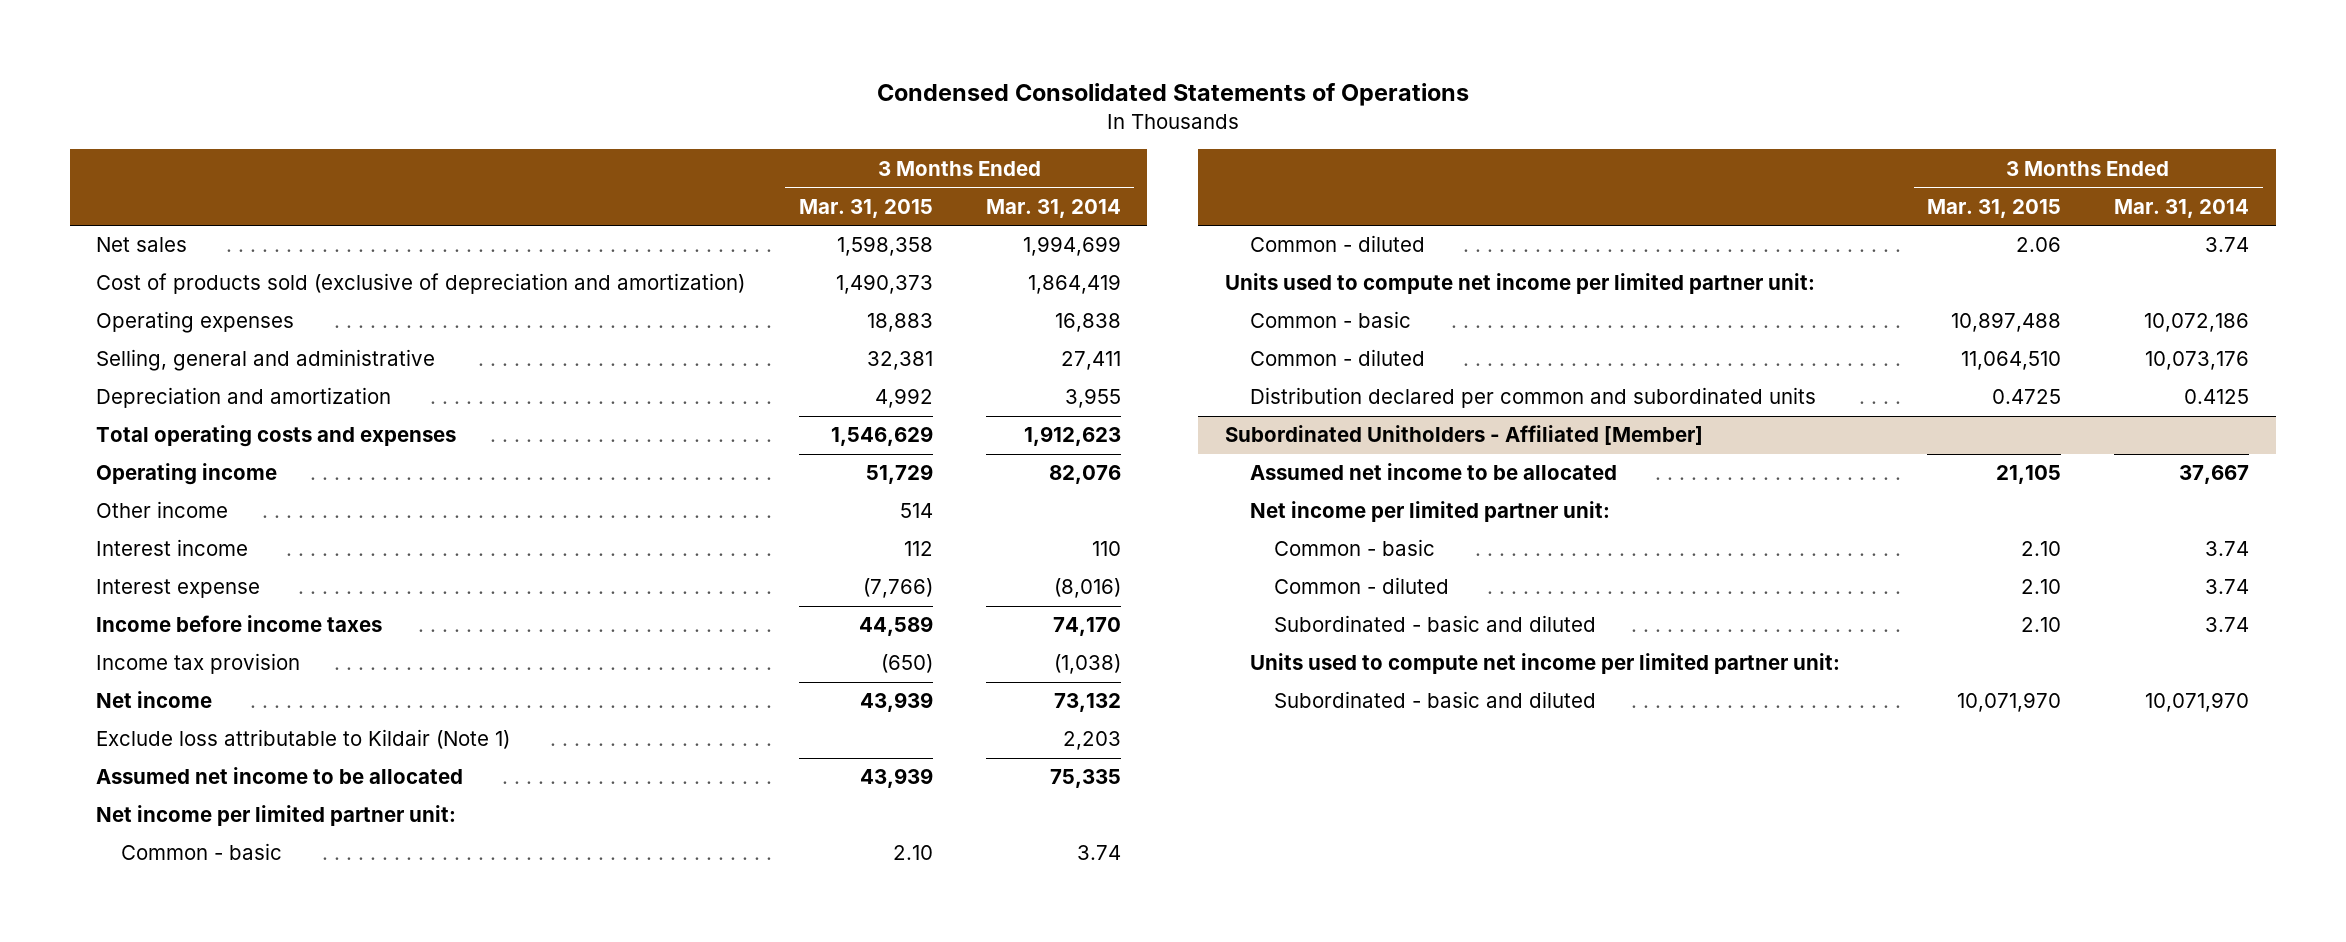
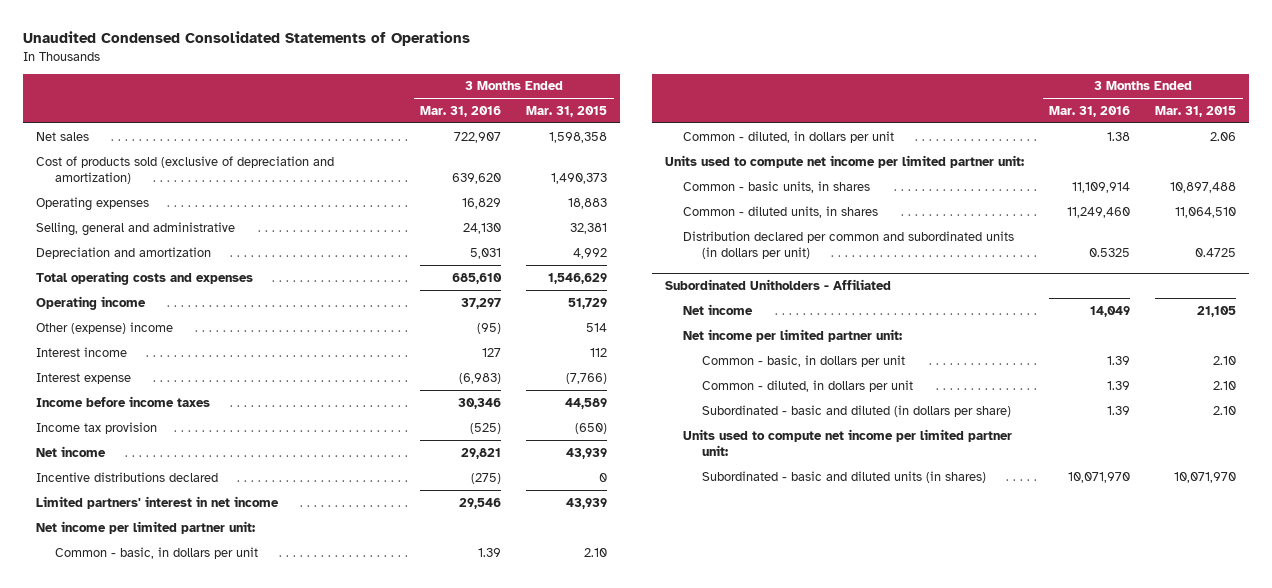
- Condensed Consolidated Statements of Operations
+ Unaudited Condensed Consolidated Statements of Operations
- | 3 Months Ended Mar. 31, 2015 | 3 Months Ended Mar. 31, 2014
+ | 3 Months Ended Mar. 31, 2016 | 3 Months Ended Mar. 31, 2015
- Other income | 514 |
+ Other (expense) income | (95) | 514
- Exclude loss attributable to Kildair (Note 1) | | 2,203
- Assumed net income to be allocated | 43,939 | 75,335
+ Incentive distributions declared | (275) | 0
+ Limited partners' interest in net income | 29,546 | 43,939
- Common - basic | 2.10 | 3.74
- Common - diluted | 2.06 | 3.74
+ Common - basic, in dollars per unit | 1.39 | 2.10
+ Common - diluted, in dollars per unit | 1.38 | 2.06
- Common - basic | 10,897,488 | 10,072,186
- Common - diluted | 11,064,510 | 10,073,176
- Distribution declared per common and subordinated units | 0.4725 | 0.4125
- Subordinated Unitholders - Affiliated [Member]
- Assumed net income to be allocated | 21,105 | 37,667
+ Common - basic units, in shares | 11,109,914 | 10,897,488
+ Common - diluted units, in shares | 11,249,460 | 11,064,510
+ Distribution declared per common and subordinated units (in dollars per unit) | 0.5325 | 0.4725
+ Subordinated Unitholders - Affiliated
+ Net income | 14,049 | 21,105
- Common - basic | 2.10 | 3.74
- Common - diluted | 2.10 | 3.74
- Subordinated - basic and diluted | 2.10 | 3.74
+ Common - basic, in dollars per unit | 1.39 | 2.10
+ Common - diluted, in dollars per unit | 1.39 | 2.10
+ Subordinated - basic and diluted (in dollars per share) | 1.39 | 2.10
- Subordinated - basic and diluted | 10,071,970 | 10,071,970
+ Subordinated - basic and diluted units (in shares) | 10,071,970 | 10,071,970

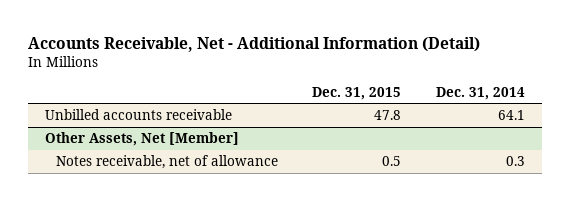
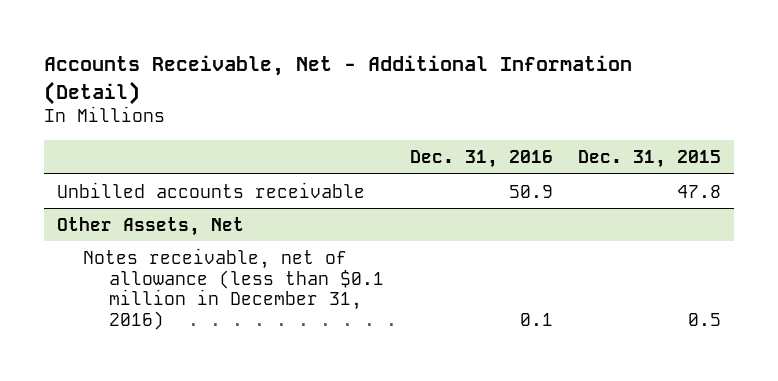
- | Dec. 31, 2015 | Dec. 31, 2014
+ | Dec. 31, 2016 | Dec. 31, 2015
- Other Assets, Net [Member]
- Notes receivable, net of allowance | 0.5 | 0.3
+ Other Assets, Net
+ Notes receivable, net of allowance (less than $0.1 million in December 31, 2016) | 0.1 | 0.5

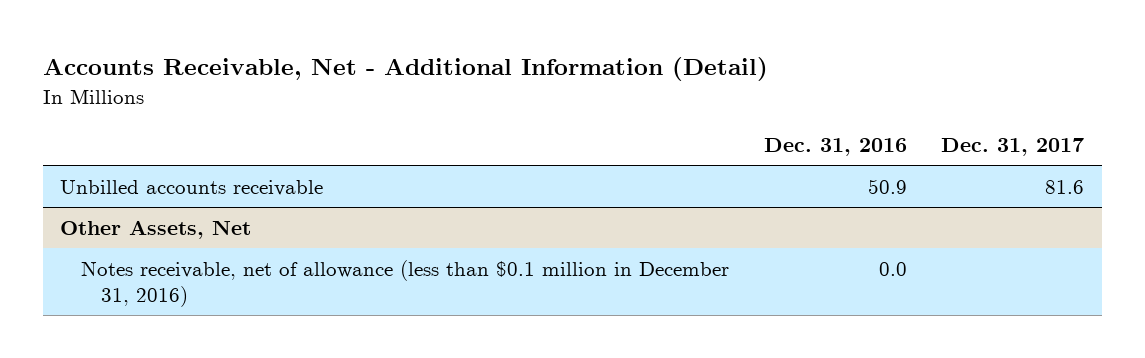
- | Dec. 31, 2016 | Dec. 31, 2015
+ | Dec. 31, 2016 | Dec. 31, 2017
@ Other Assets, Net
- Notes receivable, net of allowance (less than $0.1 million in December 31, 2016) | 0.1 | 0.5
+ Notes receivable, net of allowance (less than $0.1 million in December 31, 2016) | 0.0 |

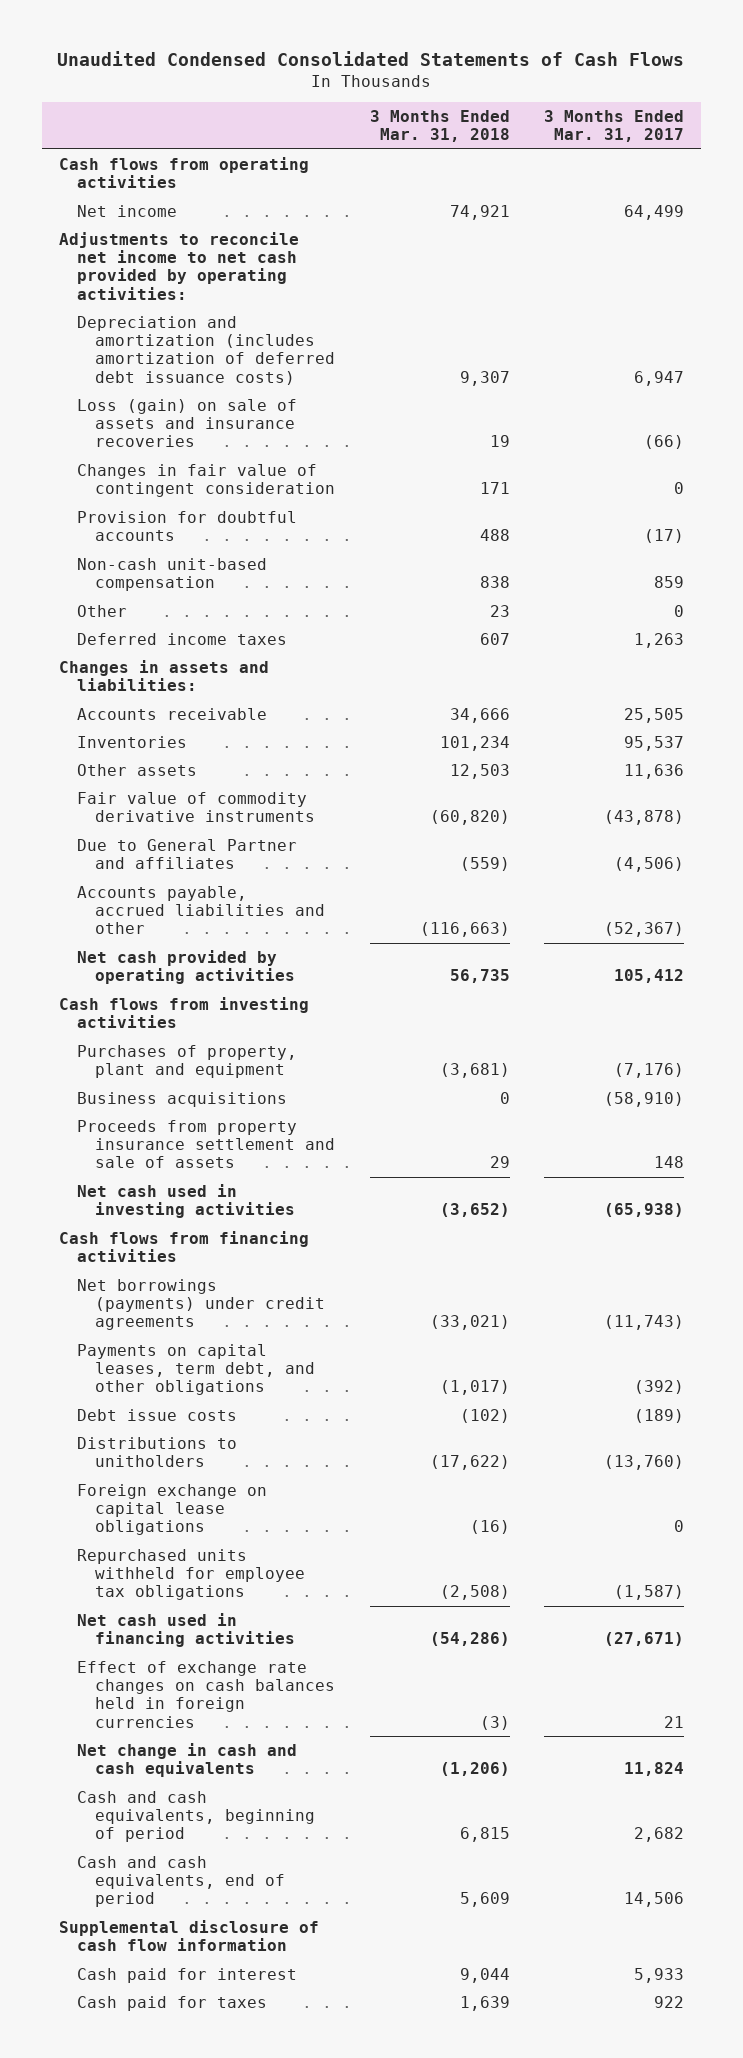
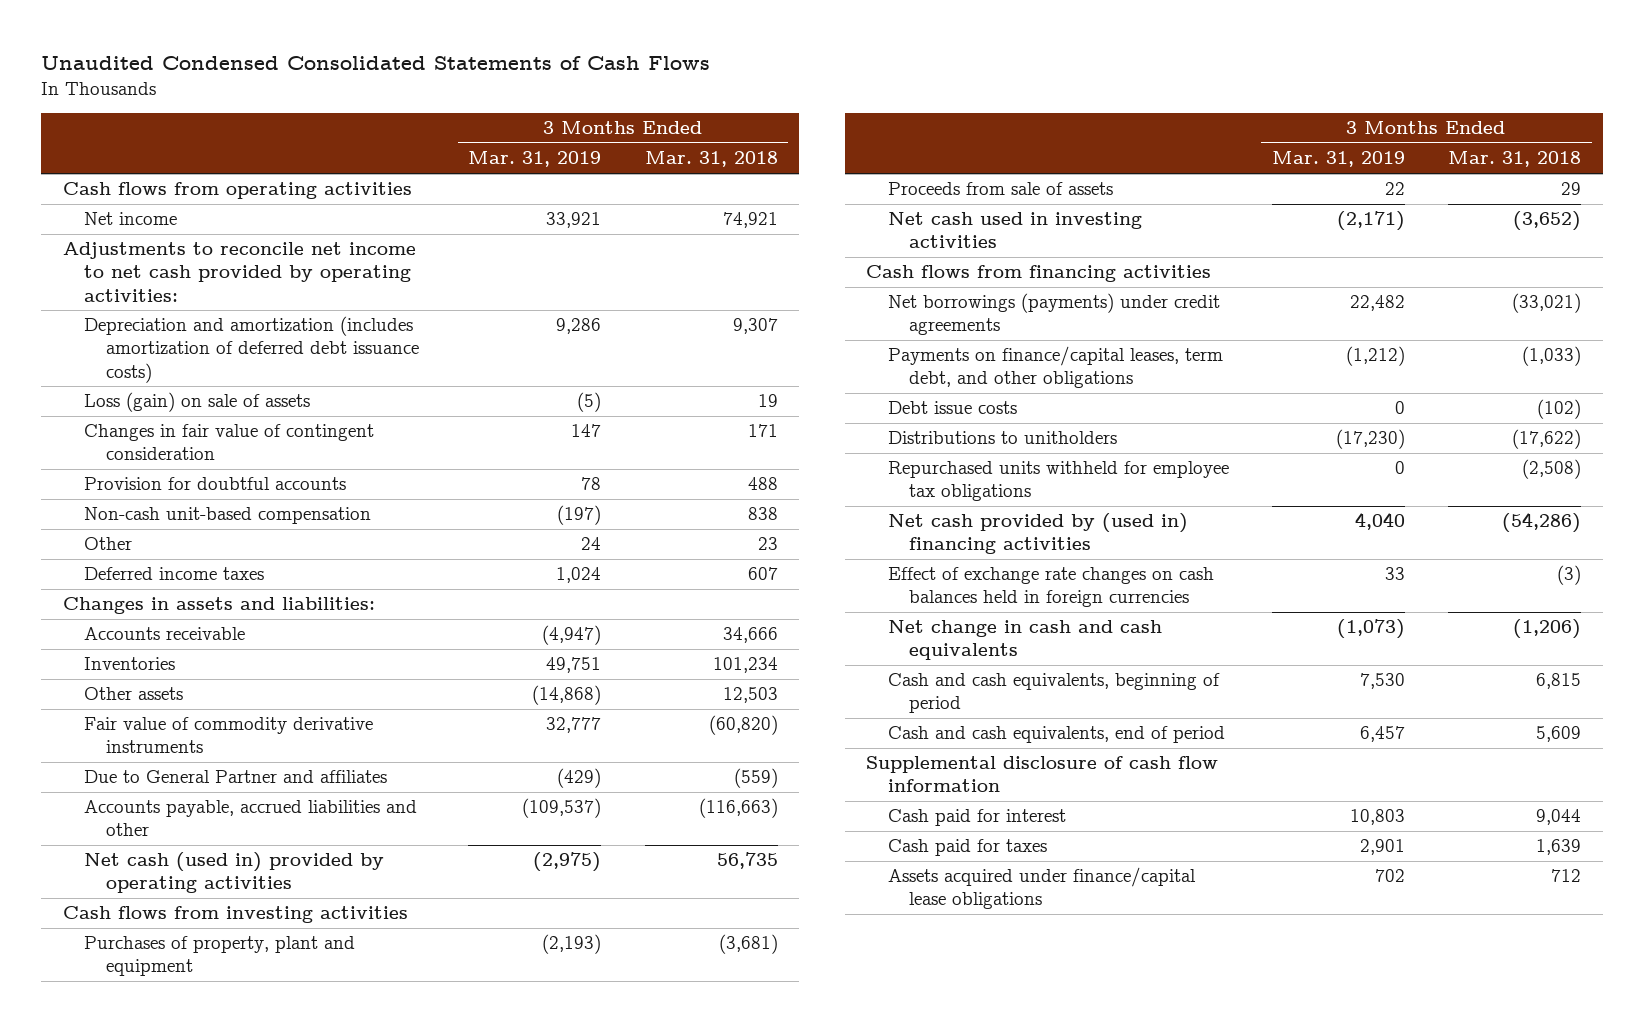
- | 3 Months Ended Mar. 31, 2018 | 3 Months Ended Mar. 31, 2017
+ | 3 Months Ended Mar. 31, 2019 | 3 Months Ended Mar. 31, 2018
- Loss (gain) on sale of assets and insurance recoveries | 19 | (66)
+ Loss (gain) on sale of assets | (5) | 19
- Net cash provided by operating activities | 56,735 | 105,412
+ Net cash (used in) provided by operating activities | (2,975) | 56,735
- Business acquisitions | 0 | (58,910)
- Proceeds from property insurance settlement and sale of assets | 29 | 148
+ Proceeds from sale of assets | 22 | 29
- Payments on capital leases, term debt, and other obligations | (1,017) | (392)
+ Payments on finance/capital leases, term debt, and other obligations | (1,212) | (1,033)
- Foreign exchange on capital lease obligations | (16) | 0
- Net cash used in financing activities | (54,286) | (27,671)
+ Net cash provided by (used in) financing activities | 4,040 | (54,286)
+ Assets acquired under finance/capital lease obligations | 702 | 712

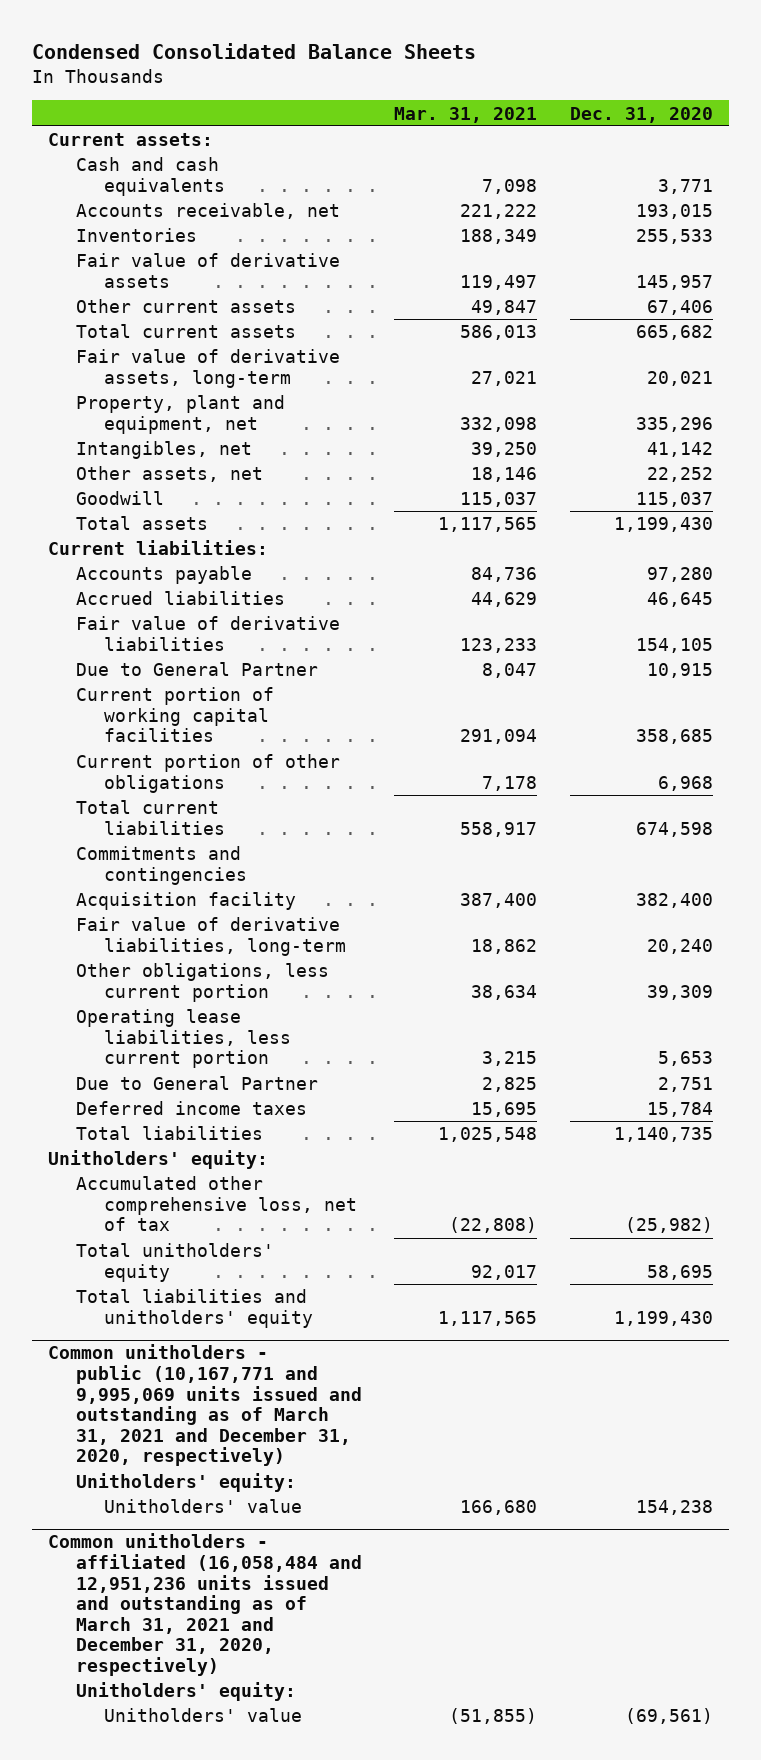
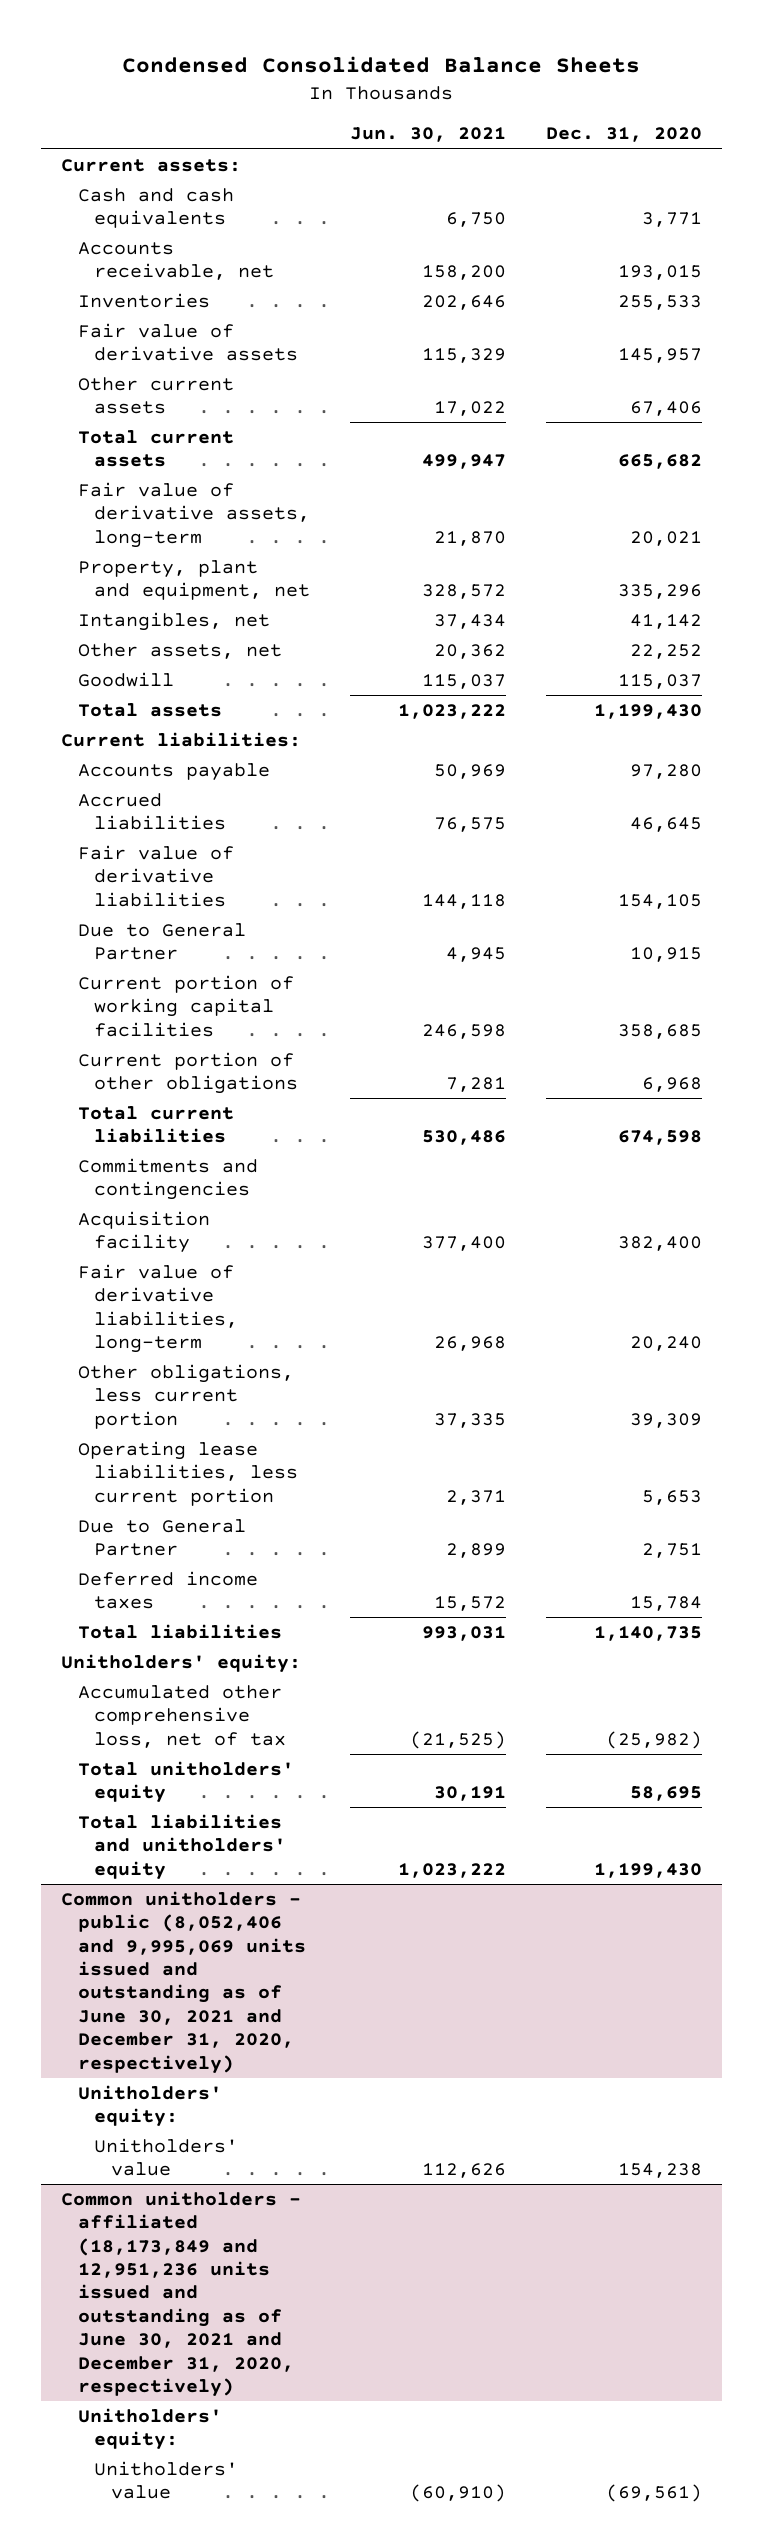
- | Mar. 31, 2021 | Dec. 31, 2020
+ | Jun. 30, 2021 | Dec. 31, 2020
- Common unitholders - public (10,167,771 and 9,995,069 units issued and outstanding as of March 31, 2021 and December 31, 2020, respectively)
+ Common unitholders - public (8,052,406 and 9,995,069 units issued and outstanding as of June 30, 2021 and December 31, 2020, respectively)
- Common unitholders - affiliated (16,058,484 and 12,951,236 units issued and outstanding as of March 31, 2021 and December 31, 2020, respectively)
+ Common unitholders - affiliated (18,173,849 and 12,951,236 units issued and outstanding as of June 30, 2021 and December 31, 2020, respectively)

